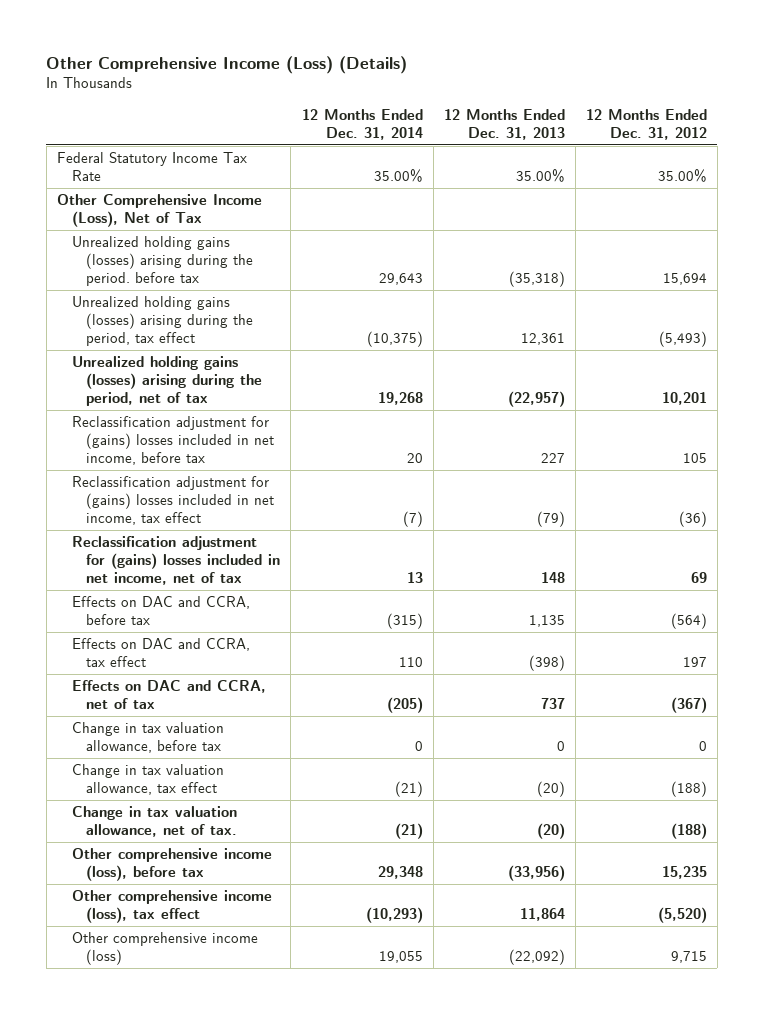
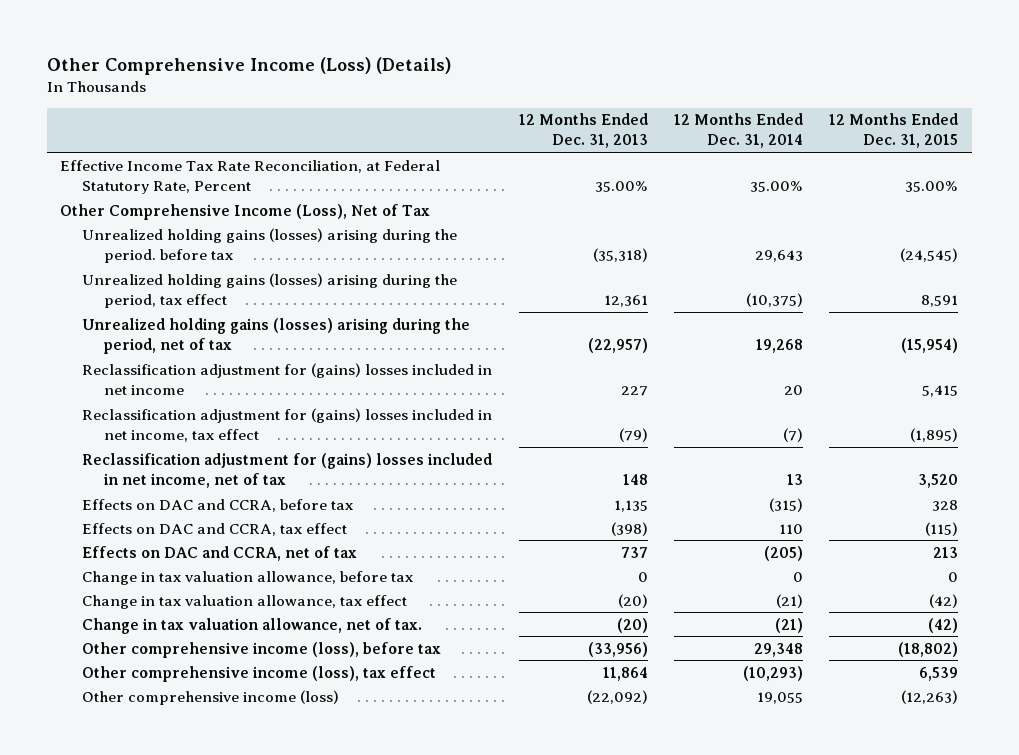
- | 12 Months Ended Dec. 31, 2014 | 12 Months Ended Dec. 31, 2013 | 12 Months Ended Dec. 31, 2012
+ | 12 Months Ended Dec. 31, 2013 | 12 Months Ended Dec. 31, 2014 | 12 Months Ended Dec. 31, 2015
- Federal Statutory Income Tax Rate | 35.00% | 35.00% | 35.00%
+ Effective Income Tax Rate Reconciliation, at Federal Statutory Rate, Percent | 35.00% | 35.00% | 35.00%
- Reclassification adjustment for (gains) losses included in net income, before tax | 20 | 227 | 105
+ Reclassification adjustment for (gains) losses included in net income | 227 | 20 | 5,415

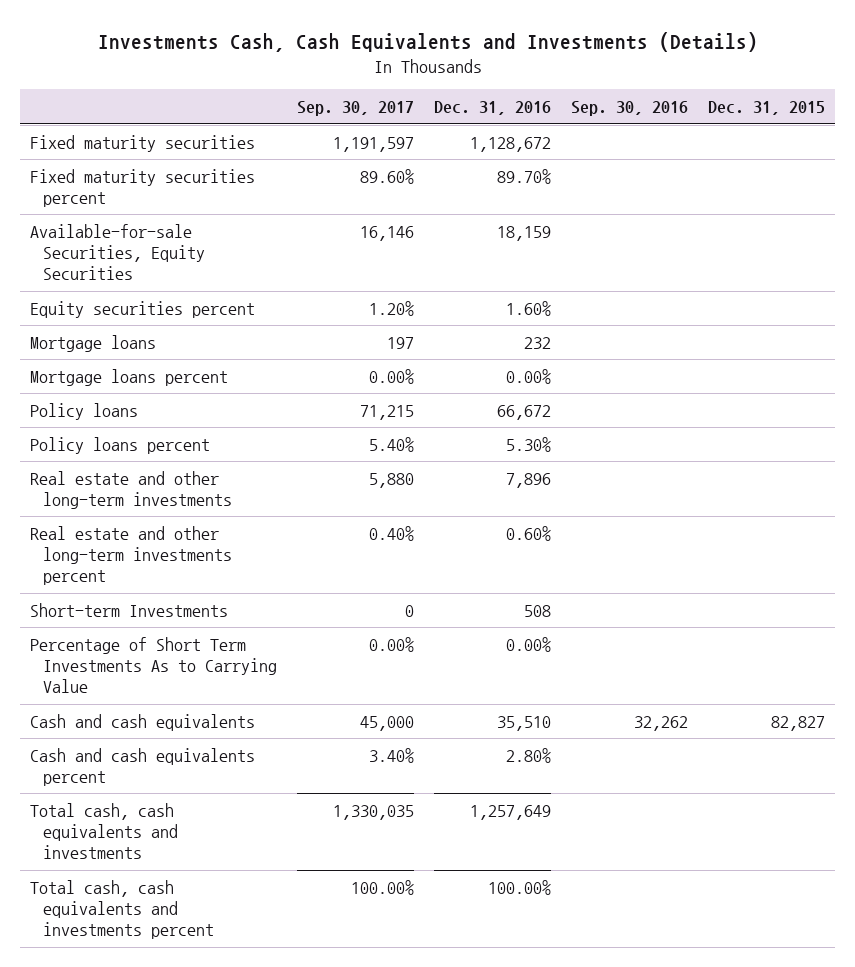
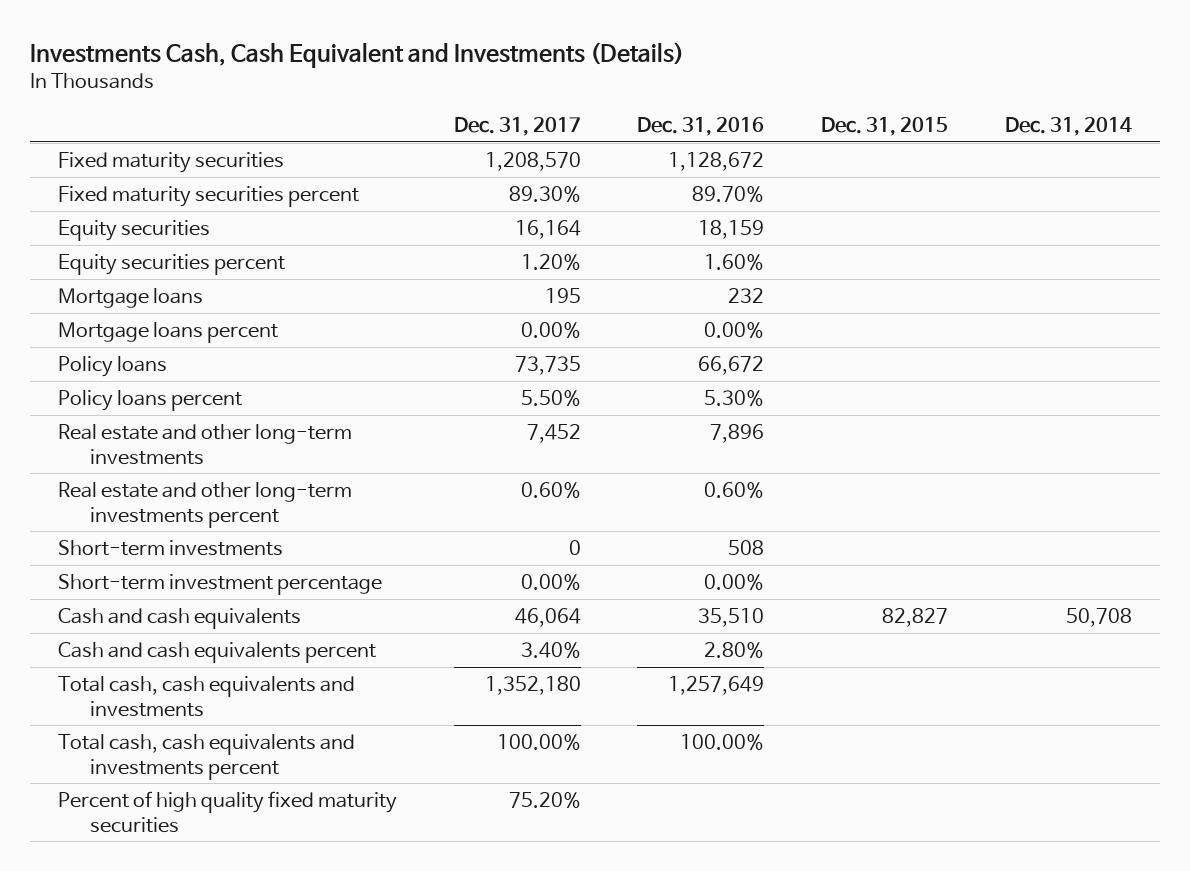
- Investments Cash, Cash Equivalents and Investments (Details)
+ Investments Cash, Cash Equivalent and Investments (Details)
- | Sep. 30, 2017 | Dec. 31, 2016 | Sep. 30, 2016 | Dec. 31, 2015
+ | Dec. 31, 2017 | Dec. 31, 2016 | Dec. 31, 2015 | Dec. 31, 2014
- Available-for-sale Securities, Equity Securities | 16,146 | 18,159 | |
+ Equity securities | 16,164 | 18,159 | |
- Short-term Investments | 0 | 508 | |
- Percentage of Short Term Investments As to Carrying Value | 0.00% | 0.00% | |
+ Short-term investments | 0 | 508 | |
+ Short-term investment percentage | 0.00% | 0.00% | |
+ Percent of high quality fixed maturity securities | 75.20% | | |

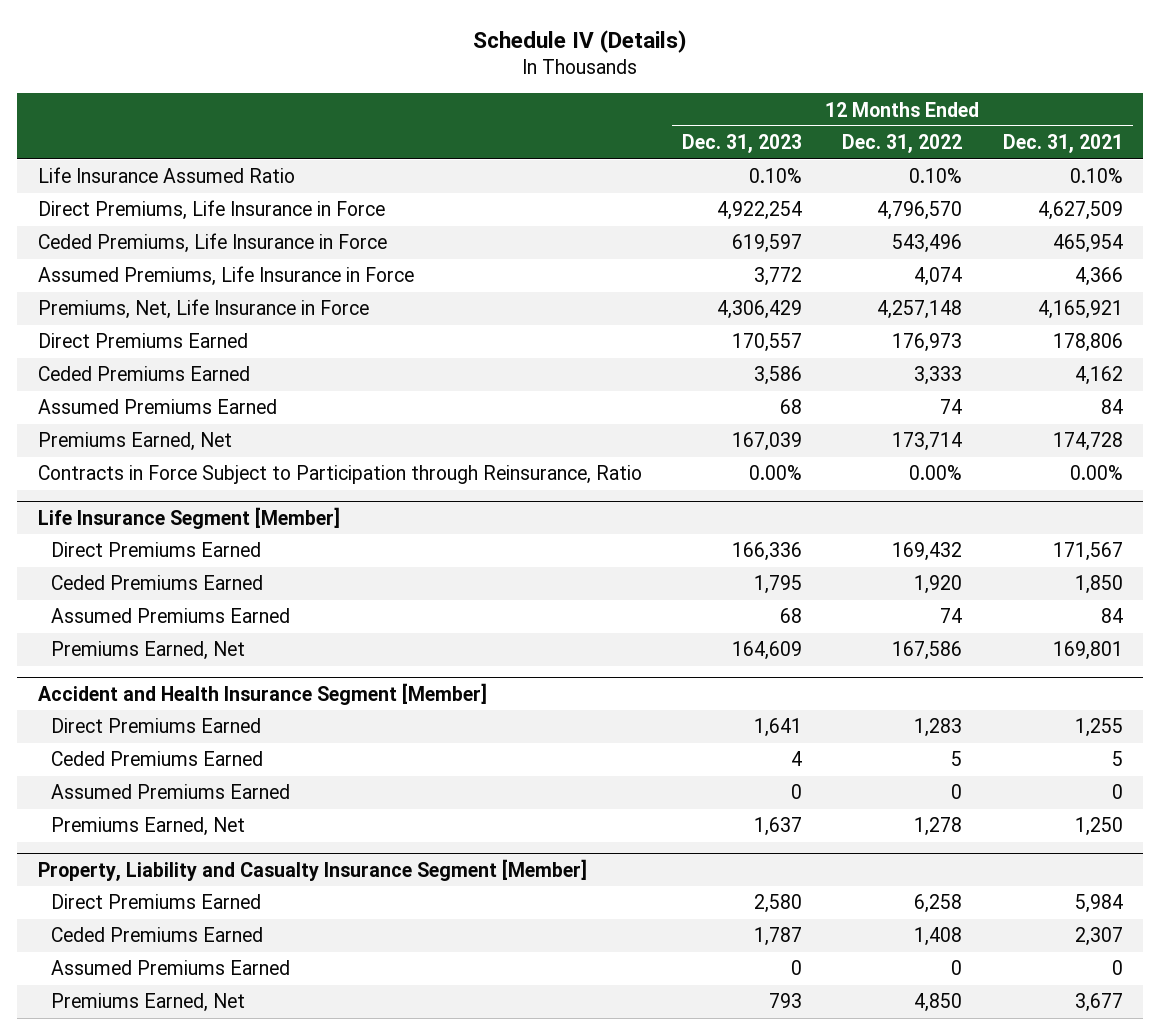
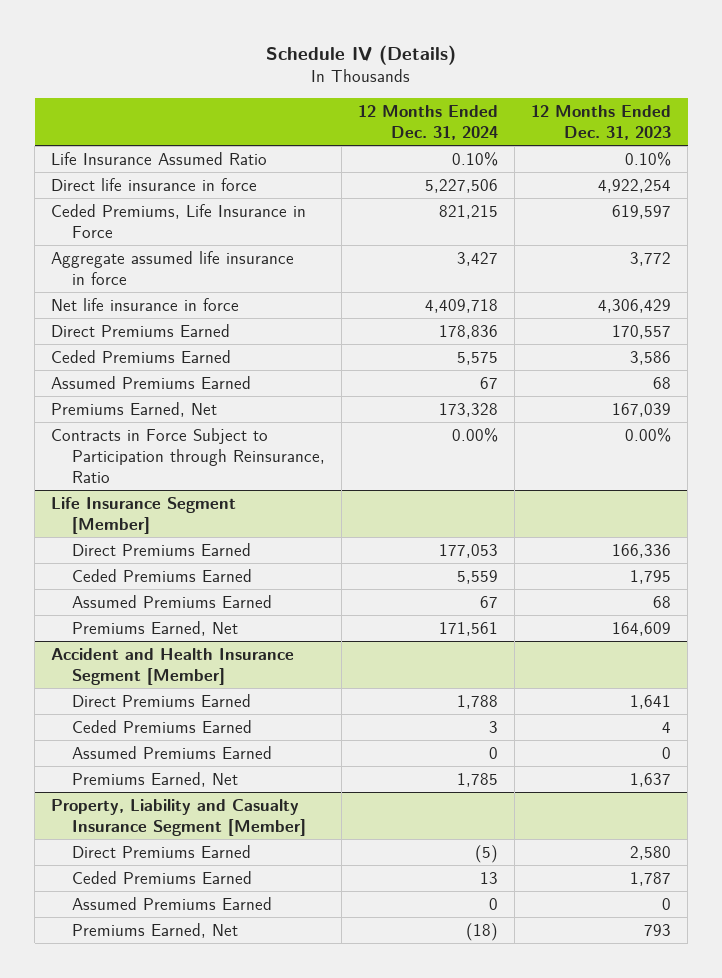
- | 12 Months Ended Dec. 31, 2023 | 12 Months Ended Dec. 31, 2022 | 12 Months Ended Dec. 31, 2021
+ | 12 Months Ended Dec. 31, 2024 | 12 Months Ended Dec. 31, 2023
- Direct Premiums, Life Insurance in Force | 4,922,254 | 4,796,570 | 4,627,509
+ Direct life insurance in force | 5,227,506 | 4,922,254
- Assumed Premiums, Life Insurance in Force | 3,772 | 4,074 | 4,366
- Premiums, Net, Life Insurance in Force | 4,306,429 | 4,257,148 | 4,165,921
+ Aggregate assumed life insurance in force | 3,427 | 3,772
+ Net life insurance in force | 4,409,718 | 4,306,429

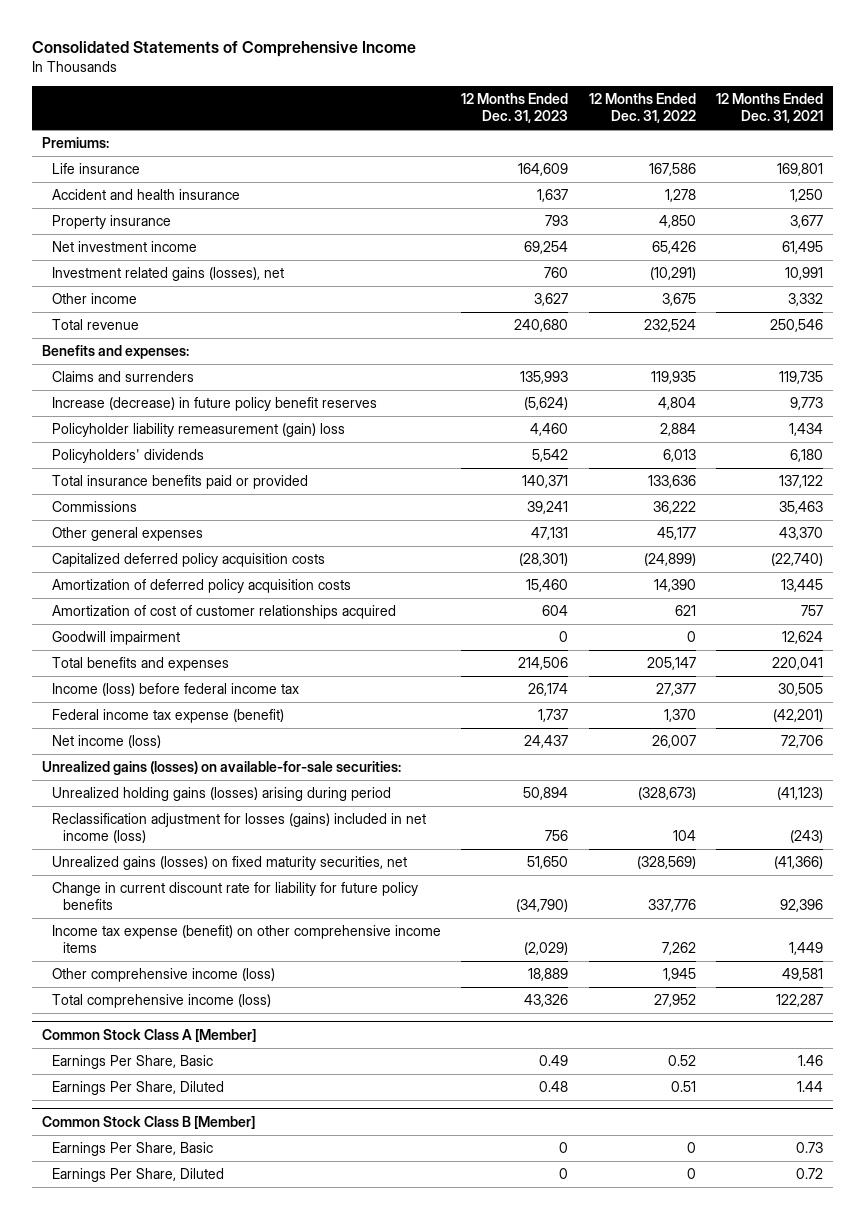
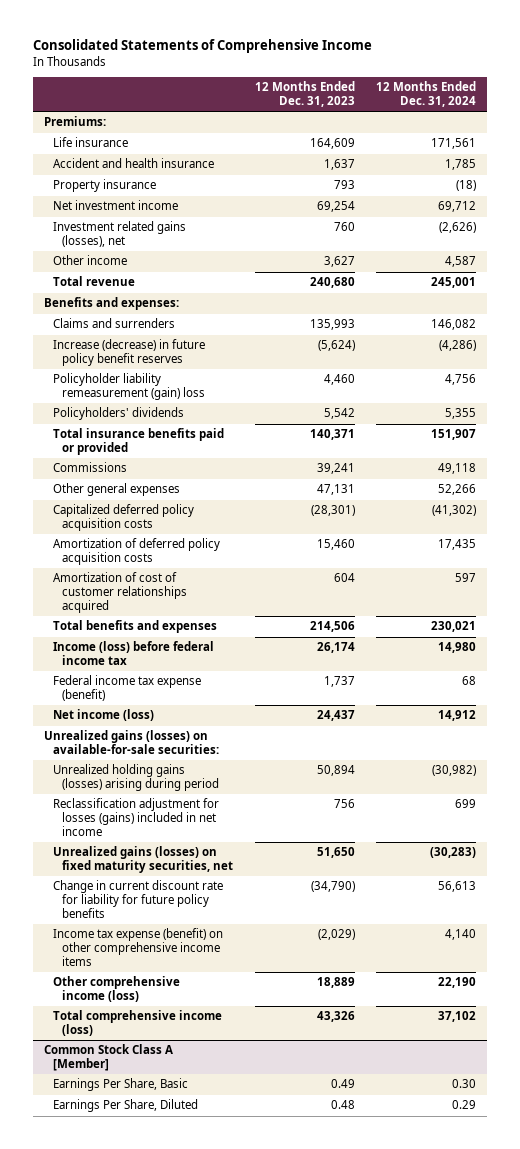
- | 12 Months Ended Dec. 31, 2023 | 12 Months Ended Dec. 31, 2022 | 12 Months Ended Dec. 31, 2021
+ | 12 Months Ended Dec. 31, 2023 | 12 Months Ended Dec. 31, 2024
- Goodwill impairment | 0 | 0 | 12,624
- Reclassification adjustment for losses (gains) included in net income (loss) | 756 | 104 | (243)
+ Reclassification adjustment for losses (gains) included in net income | 756 | 699
- Common Stock Class B [Member]
- Earnings Per Share, Basic | 0 | 0 | 0.73
- Earnings Per Share, Diluted | 0 | 0 | 0.72

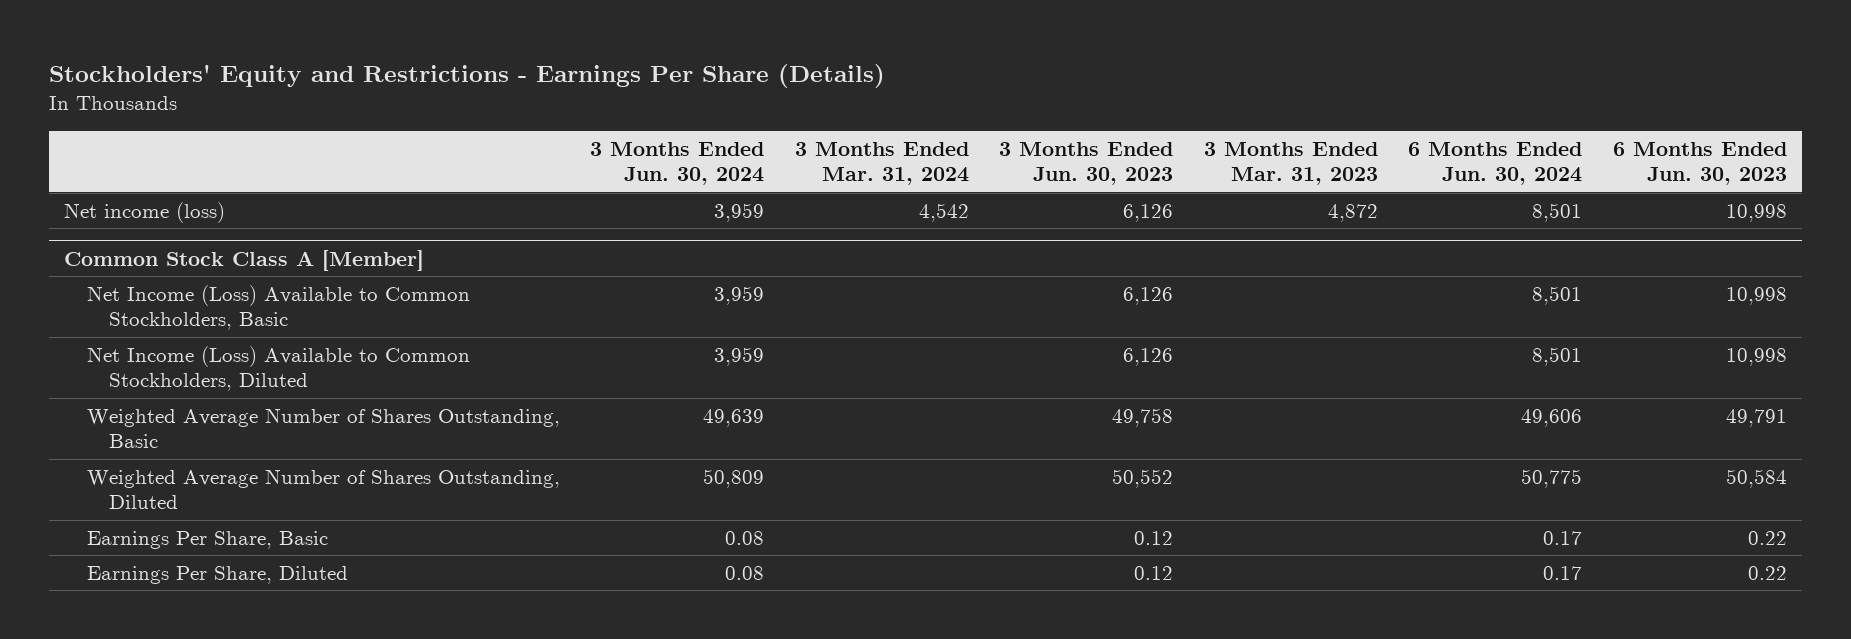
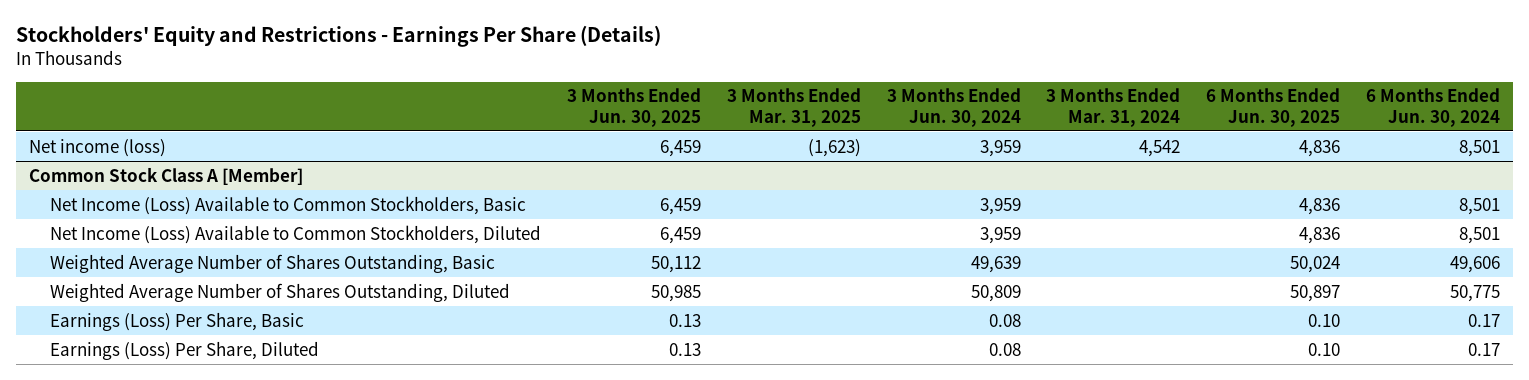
- | 3 Months Ended Jun. 30, 2024 | 3 Months Ended Mar. 31, 2024 | 3 Months Ended Jun. 30, 2023 | 3 Months Ended Mar. 31, 2023 | 6 Months Ended Jun. 30, 2024 | 6 Months Ended Jun. 30, 2023
+ | 3 Months Ended Jun. 30, 2025 | 3 Months Ended Mar. 31, 2025 | 3 Months Ended Jun. 30, 2024 | 3 Months Ended Mar. 31, 2024 | 6 Months Ended Jun. 30, 2025 | 6 Months Ended Jun. 30, 2024
@ Common Stock Class A [Member]
- Earnings Per Share, Basic | 0.08 | | 0.12 | | 0.17 | 0.22
- Earnings Per Share, Diluted | 0.08 | | 0.12 | | 0.17 | 0.22
+ Earnings (Loss) Per Share, Basic | 0.13 | | 0.08 | | 0.10 | 0.17
+ Earnings (Loss) Per Share, Diluted | 0.13 | | 0.08 | | 0.10 | 0.17

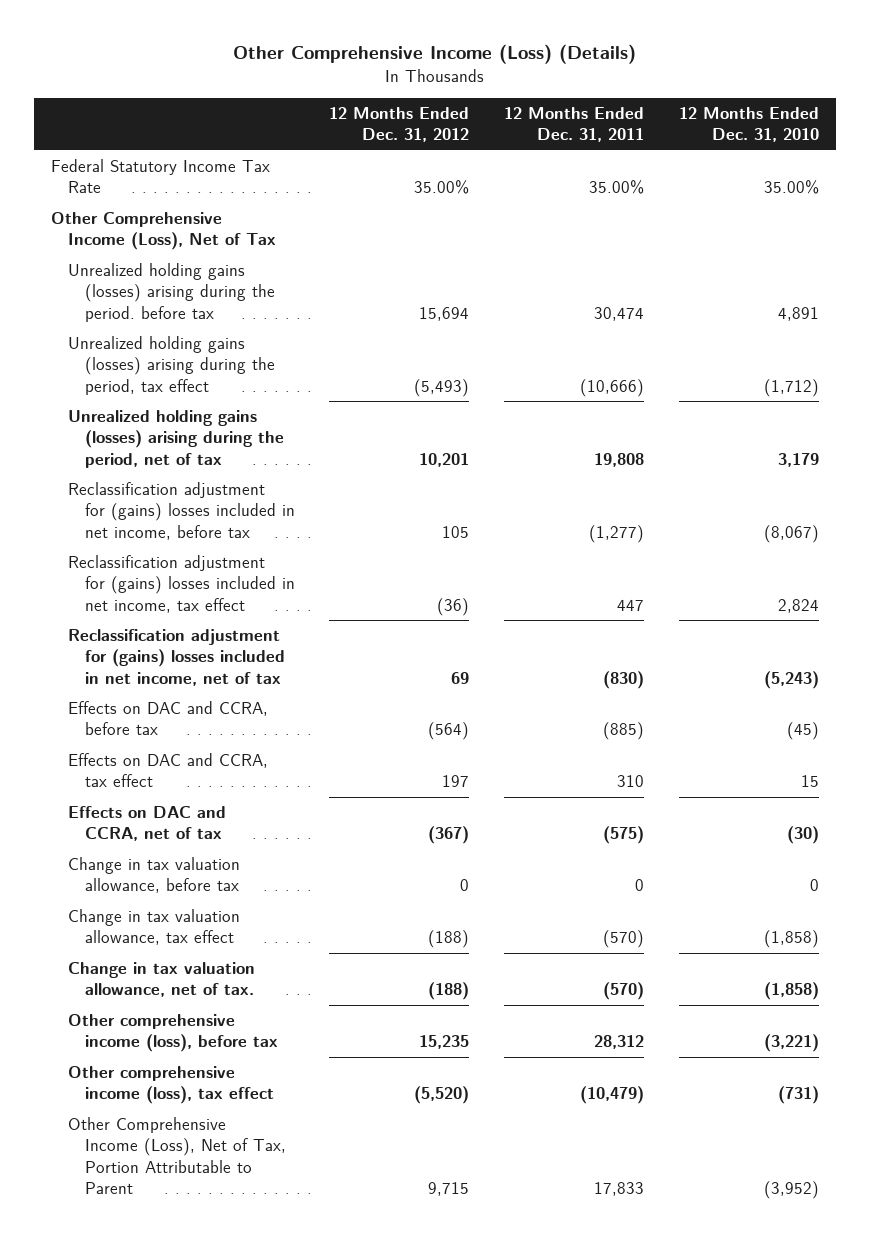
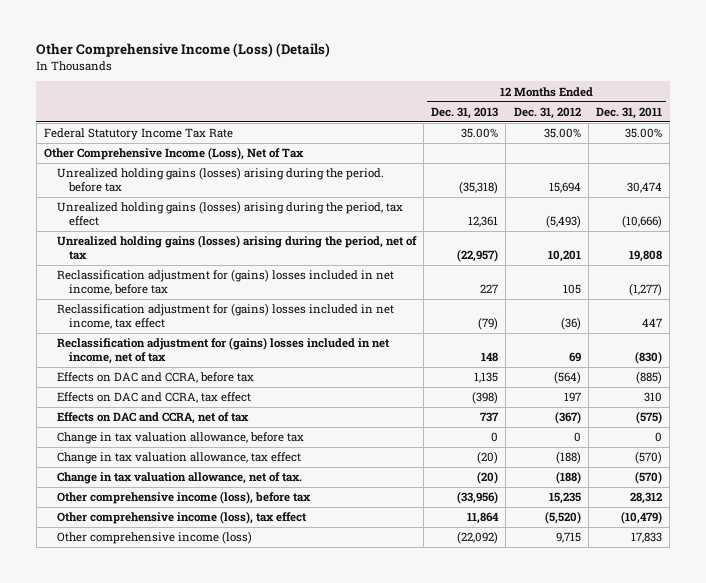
- | 12 Months Ended Dec. 31, 2012 | 12 Months Ended Dec. 31, 2011 | 12 Months Ended Dec. 31, 2010
+ | 12 Months Ended Dec. 31, 2013 | 12 Months Ended Dec. 31, 2012 | 12 Months Ended Dec. 31, 2011
- Other Comprehensive Income (Loss), Net of Tax, Portion Attributable to Parent | 9,715 | 17,833 | (3,952)
+ Other comprehensive income (loss) | (22,092) | 9,715 | 17,833

